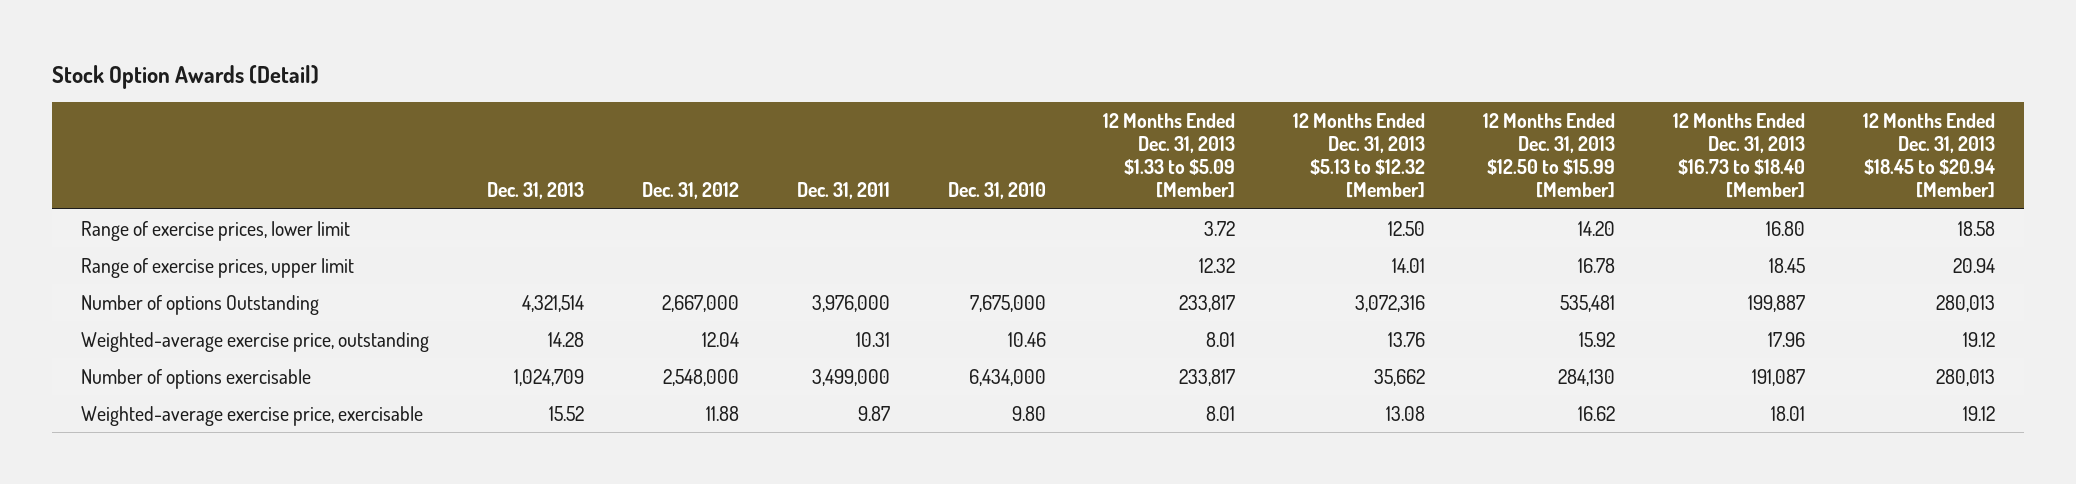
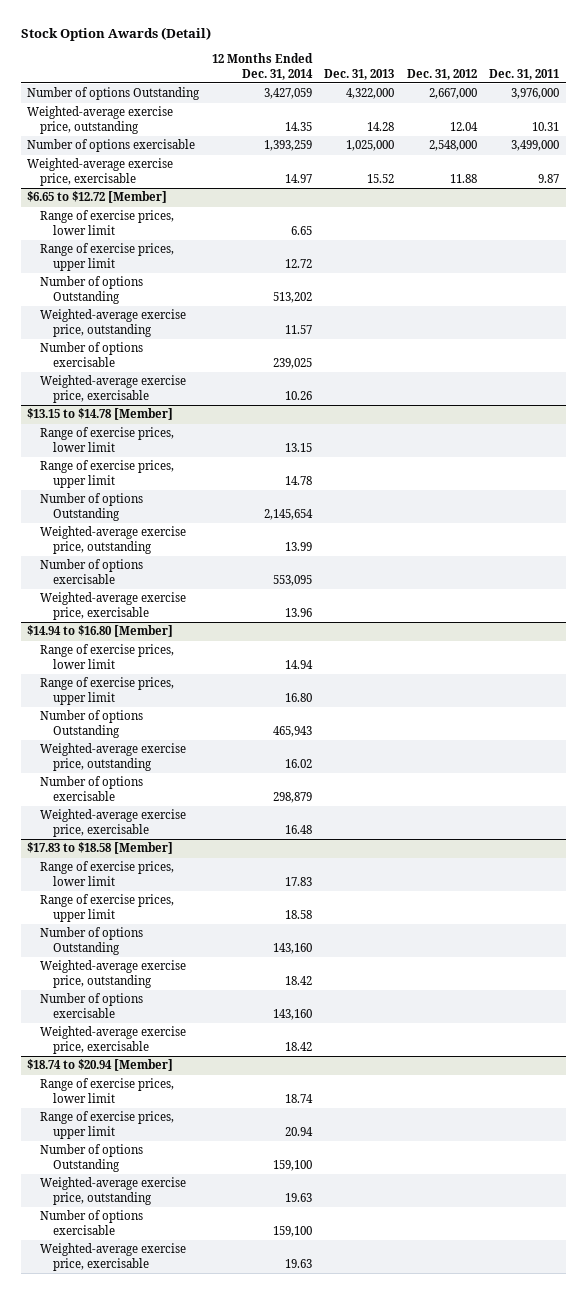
- | Dec. 31, 2013 | Dec. 31, 2012 | Dec. 31, 2011 | Dec. 31, 2010 | 12 Months Ended Dec. 31, 2013 $1.33 to $5.09 [Member] | 12 Months Ended Dec. 31, 2013 $5.13 to $12.32 [Member] | 12 Months Ended Dec. 31, 2013 $12.50 to $15.99 [Member] | 12 Months Ended Dec. 31, 2013 $16.73 to $18.40 [Member] | 12 Months Ended Dec. 31, 2013 $18.45 to $20.94 [Member]
+ | 12 Months Ended Dec. 31, 2014 | Dec. 31, 2013 | Dec. 31, 2012 | Dec. 31, 2011
- Range of exercise prices, lower limit | | | | | 3.72 | 12.50 | 14.20 | 16.80 | 18.58
- Range of exercise prices, upper limit | | | | | 12.32 | 14.01 | 16.78 | 18.45 | 20.94
- Number of options Outstanding | 4,321,514 | 2,667,000 | 3,976,000 | 7,675,000 | 233,817 | 3,072,316 | 535,481 | 199,887 | 280,013
+ Number of options Outstanding | 3,427,059 | 4,322,000 | 2,667,000 | 3,976,000
- Number of options exercisable | 1,024,709 | 2,548,000 | 3,499,000 | 6,434,000 | 233,817 | 35,662 | 284,130 | 191,087 | 280,013
+ Number of options exercisable | 1,393,259 | 1,025,000 | 2,548,000 | 3,499,000
+ $6.65 to $12.72 [Member]
+ Range of exercise prices, lower limit | 6.65 | | |
+ Range of exercise prices, upper limit | 12.72 | | |
+ Number of options Outstanding | 513,202 | | |
+ Weighted-average exercise price, outstanding | 11.57 | | |
+ Number of options exercisable | 239,025 | | |
+ Weighted-average exercise price, exercisable | 10.26 | | |
+ $13.15 to $14.78 [Member]
+ Range of exercise prices, lower limit | 13.15 | | |
+ Range of exercise prices, upper limit | 14.78 | | |
+ Number of options Outstanding | 2,145,654 | | |
+ Weighted-average exercise price, outstanding | 13.99 | | |
+ Number of options exercisable | 553,095 | | |
+ Weighted-average exercise price, exercisable | 13.96 | | |
+ $14.94 to $16.80 [Member]
+ Range of exercise prices, lower limit | 14.94 | | |
+ Range of exercise prices, upper limit | 16.80 | | |
+ Number of options Outstanding | 465,943 | | |
+ Weighted-average exercise price, outstanding | 16.02 | | |
+ Number of options exercisable | 298,879 | | |
+ Weighted-average exercise price, exercisable | 16.48 | | |
+ $17.83 to $18.58 [Member]
+ Range of exercise prices, lower limit | 17.83 | | |
+ Range of exercise prices, upper limit | 18.58 | | |
+ Number of options Outstanding | 143,160 | | |
+ Weighted-average exercise price, outstanding | 18.42 | | |
+ Number of options exercisable | 143,160 | | |
+ Weighted-average exercise price, exercisable | 18.42 | | |
+ $18.74 to $20.94 [Member]
+ Range of exercise prices, lower limit | 18.74 | | |
+ Range of exercise prices, upper limit | 20.94 | | |
+ Number of options Outstanding | 159,100 | | |
+ Weighted-average exercise price, outstanding | 19.63 | | |
+ Number of options exercisable | 159,100 | | |
+ Weighted-average exercise price, exercisable | 19.63 | | |

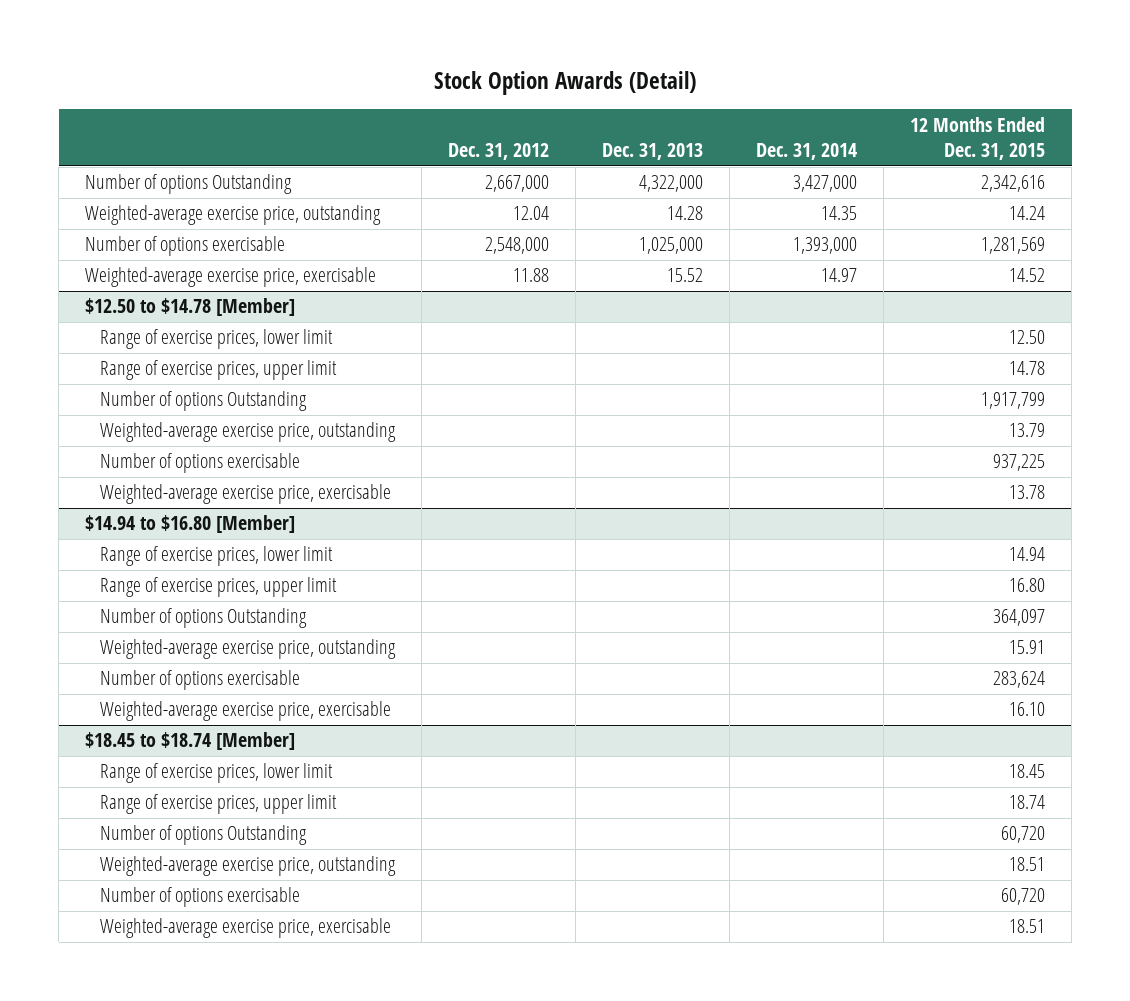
- | 12 Months Ended Dec. 31, 2014 | Dec. 31, 2013 | Dec. 31, 2012 | Dec. 31, 2011
+ | Dec. 31, 2012 | Dec. 31, 2013 | Dec. 31, 2014 | 12 Months Ended Dec. 31, 2015
- $6.65 to $12.72 [Member]
+ $12.50 to $14.78 [Member]
- $13.15 to $14.78 [Member]
- Range of exercise prices, lower limit | 13.15 | | |
- Range of exercise prices, upper limit | 14.78 | | |
- Number of options Outstanding | 2,145,654 | | |
- Weighted-average exercise price, outstanding | 13.99 | | |
- Number of options exercisable | 553,095 | | |
- Weighted-average exercise price, exercisable | 13.96 | | |
- $17.83 to $18.58 [Member]
- Range of exercise prices, lower limit | 17.83 | | |
- Range of exercise prices, upper limit | 18.58 | | |
- Number of options Outstanding | 143,160 | | |
- Weighted-average exercise price, outstanding | 18.42 | | |
- Number of options exercisable | 143,160 | | |
- Weighted-average exercise price, exercisable | 18.42 | | |
- $18.74 to $20.94 [Member]
- Range of exercise prices, lower limit | 18.74 | | |
- Range of exercise prices, upper limit | 20.94 | | |
- Number of options Outstanding | 159,100 | | |
- Weighted-average exercise price, outstanding | 19.63 | | |
- Number of options exercisable | 159,100 | | |
- Weighted-average exercise price, exercisable | 19.63 | | |
+ $18.45 to $18.74 [Member]
+ Range of exercise prices, lower limit | | | | 18.45
+ Range of exercise prices, upper limit | | | | 18.74
+ Number of options Outstanding | | | | 60,720
+ Weighted-average exercise price, outstanding | | | | 18.51
+ Number of options exercisable | | | | 60,720
+ Weighted-average exercise price, exercisable | | | | 18.51

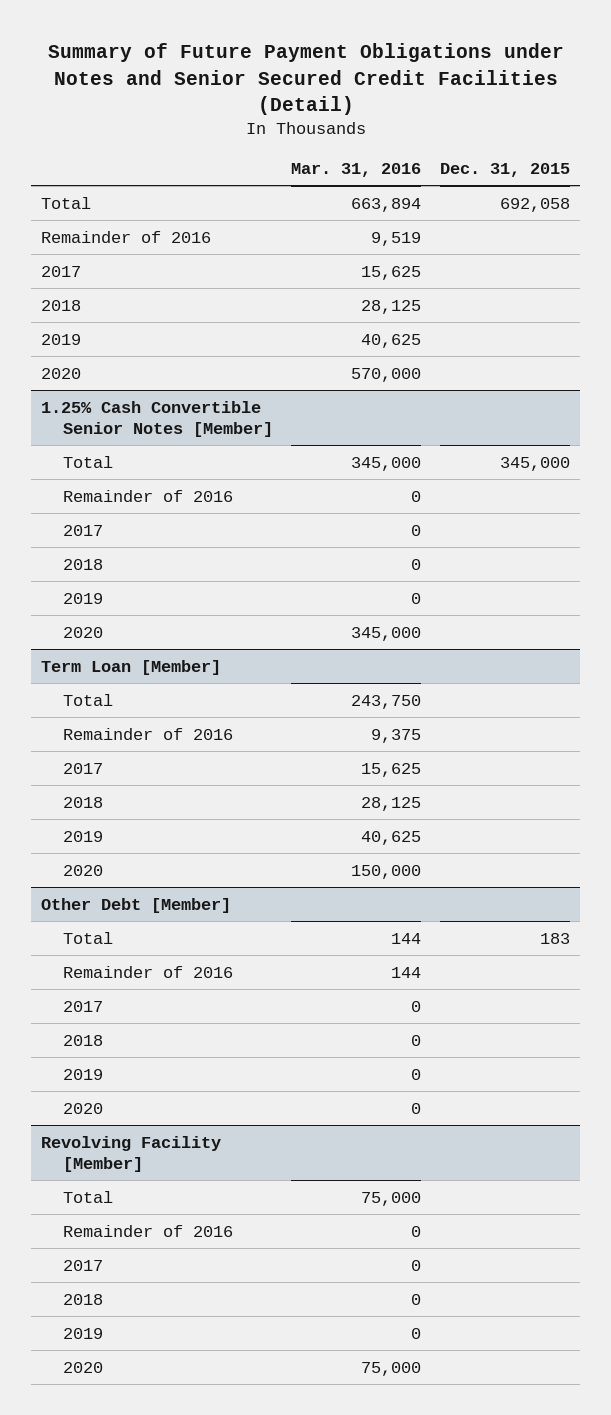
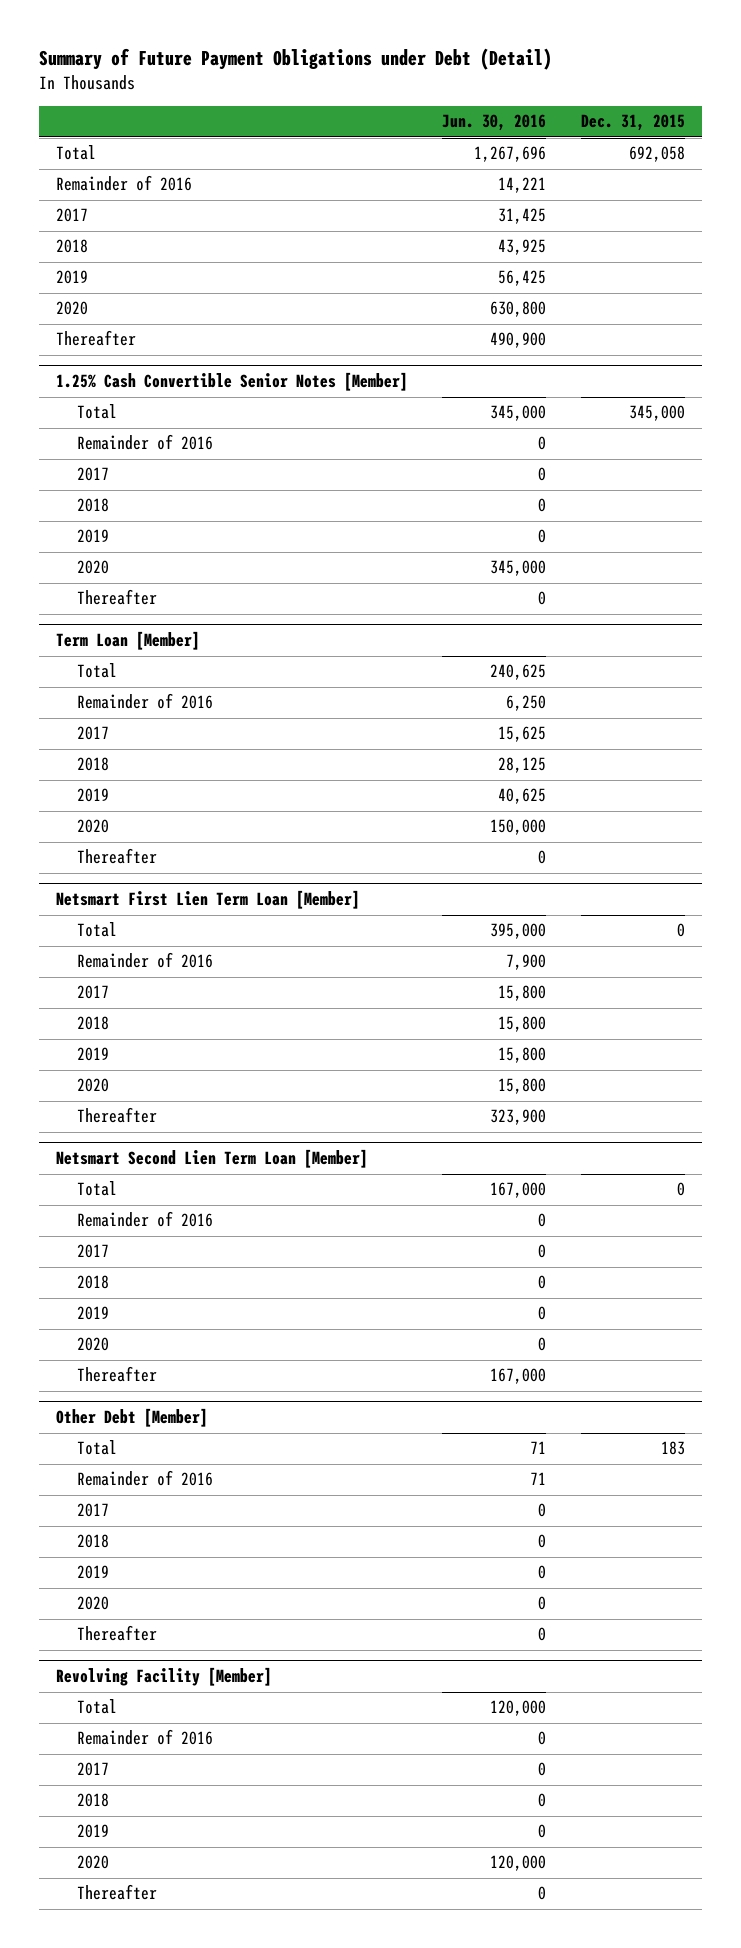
- Summary of Future Payment Obligations under Notes and Senior Secured Credit Facilities (Detail)
+ Summary of Future Payment Obligations under Debt (Detail)
- | Mar. 31, 2016 | Dec. 31, 2015
+ | Jun. 30, 2016 | Dec. 31, 2015
+ Thereafter | 490,900 |
@ 1.25% Cash Convertible Senior Notes [Member]
+ Thereafter | 0 |
@ Term Loan [Member]
+ Thereafter | 0 |
+ Netsmart First Lien Term Loan [Member]
+ Total | 395,000 | 0
+ Remainder of 2016 | 7,900 |
+ 2017 | 15,800 |
+ 2018 | 15,800 |
+ 2019 | 15,800 |
+ 2020 | 15,800 |
+ Thereafter | 323,900 |
+ Netsmart Second Lien Term Loan [Member]
+ Total | 167,000 | 0
+ Remainder of 2016 | 0 |
+ 2017 | 0 |
+ 2018 | 0 |
+ 2019 | 0 |
+ 2020 | 0 |
+ Thereafter | 167,000 |
@ Other Debt [Member]
+ Thereafter | 0 |
@ Revolving Facility [Member]
+ Thereafter | 0 |

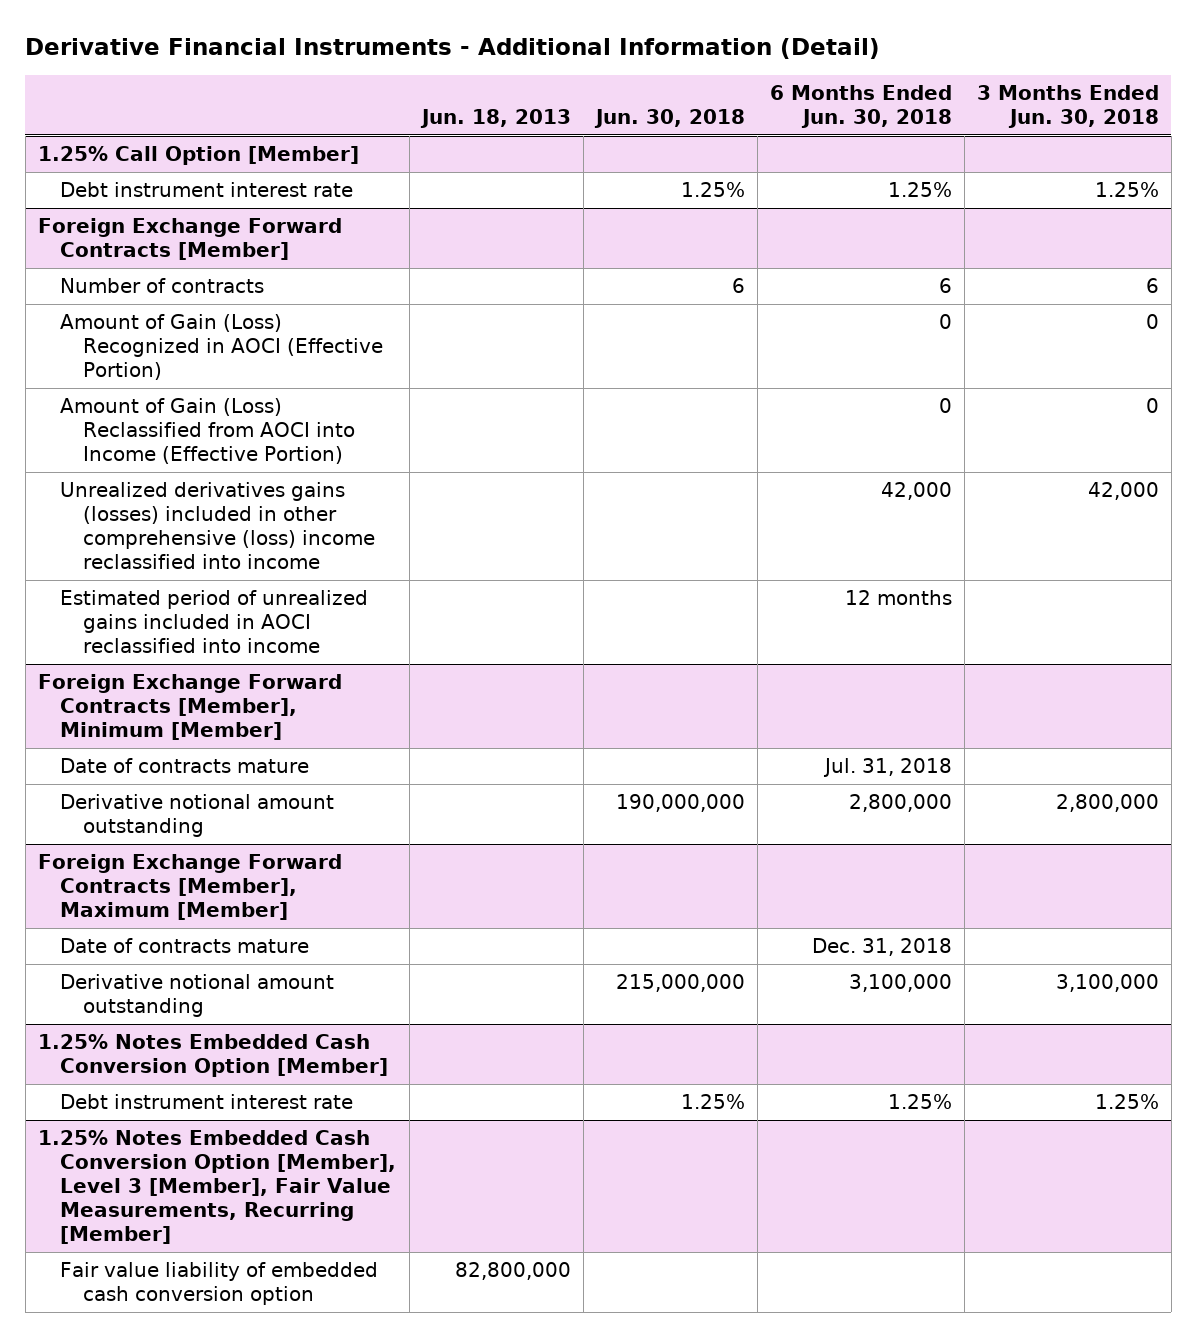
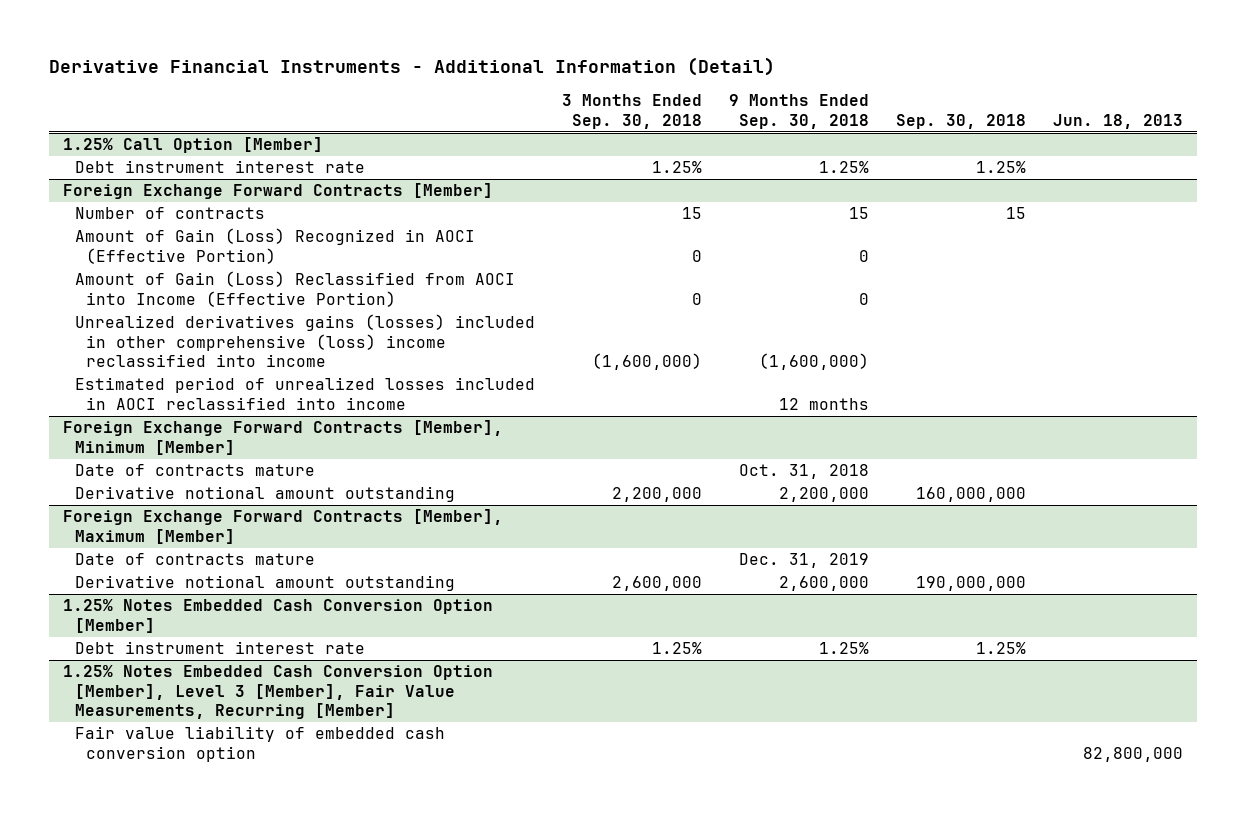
- | Jun. 18, 2013 | Jun. 30, 2018 | 6 Months Ended Jun. 30, 2018 | 3 Months Ended Jun. 30, 2018
+ | 3 Months Ended Sep. 30, 2018 | 9 Months Ended Sep. 30, 2018 | Sep. 30, 2018 | Jun. 18, 2013
@ Foreign Exchange Forward Contracts [Member]
- Estimated period of unrealized gains included in AOCI reclassified into income | | | 12 months |
+ Estimated period of unrealized losses included in AOCI reclassified into income | | 12 months | |

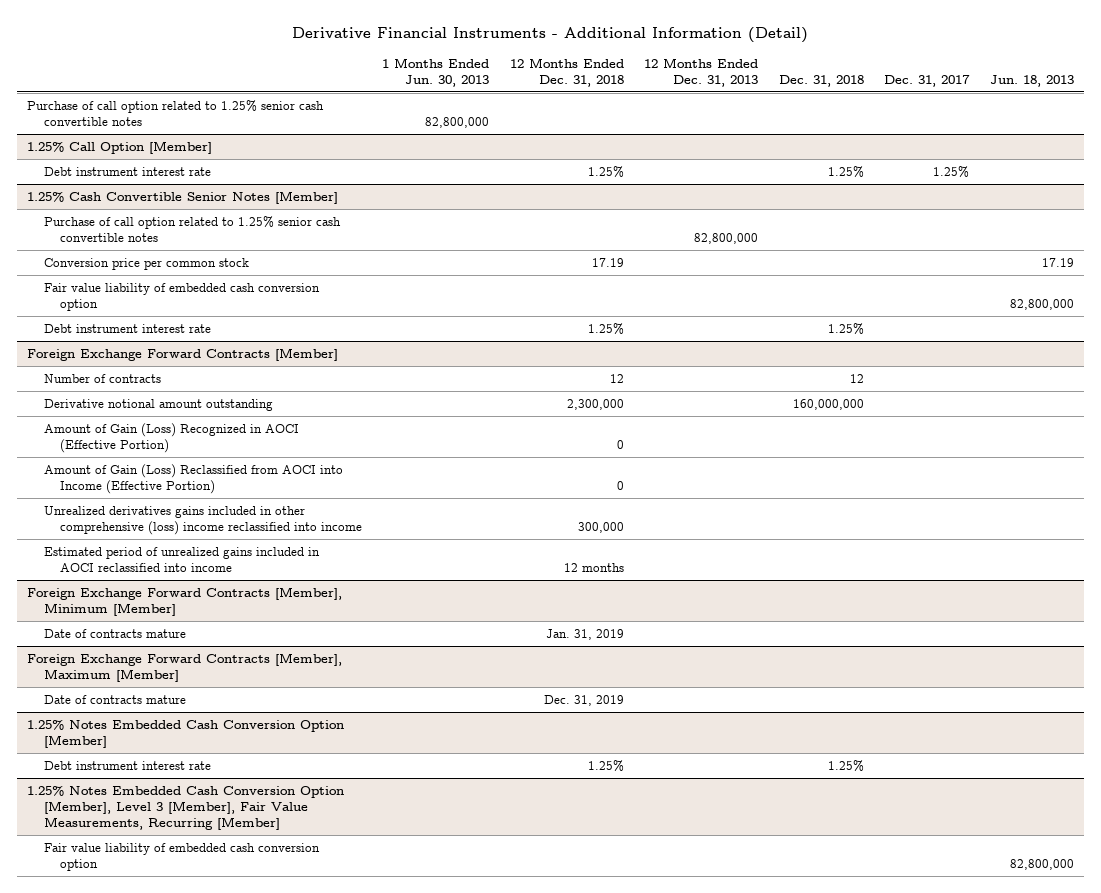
- | 3 Months Ended Sep. 30, 2018 | 9 Months Ended Sep. 30, 2018 | Sep. 30, 2018 | Jun. 18, 2013
+ | 1 Months Ended Jun. 30, 2013 | 12 Months Ended Dec. 31, 2018 | 12 Months Ended Dec. 31, 2013 | Dec. 31, 2018 | Dec. 31, 2017 | Jun. 18, 2013
+ Purchase of call option related to 1.25% senior cash convertible notes | 82,800,000 | | | | |
+ 1.25% Cash Convertible Senior Notes [Member]
+ Purchase of call option related to 1.25% senior cash convertible notes | | | 82,800,000 | | |
+ Conversion price per common stock | | 17.19 | | | | 17.19
+ Fair value liability of embedded cash conversion option | | | | | | 82,800,000
+ Debt instrument interest rate | | 1.25% | | 1.25% | |
@ Foreign Exchange Forward Contracts [Member]
+ Derivative notional amount outstanding | | 2,300,000 | | 160,000,000 | |
- Unrealized derivatives gains (losses) included in other comprehensive (loss) income reclassified into income | (1,600,000) | (1,600,000) | |
- Estimated period of unrealized losses included in AOCI reclassified into income | | 12 months | |
+ Unrealized derivatives gains included in other comprehensive (loss) income reclassified into income | | 300,000 | | | |
+ Estimated period of unrealized gains included in AOCI reclassified into income | | 12 months | | | |
@ Foreign Exchange Forward Contracts [Member], Minimum [Member]
- Derivative notional amount outstanding | 2,200,000 | 2,200,000 | 160,000,000 |
@ Foreign Exchange Forward Contracts [Member], Maximum [Member]
- Derivative notional amount outstanding | 2,600,000 | 2,600,000 | 190,000,000 |

